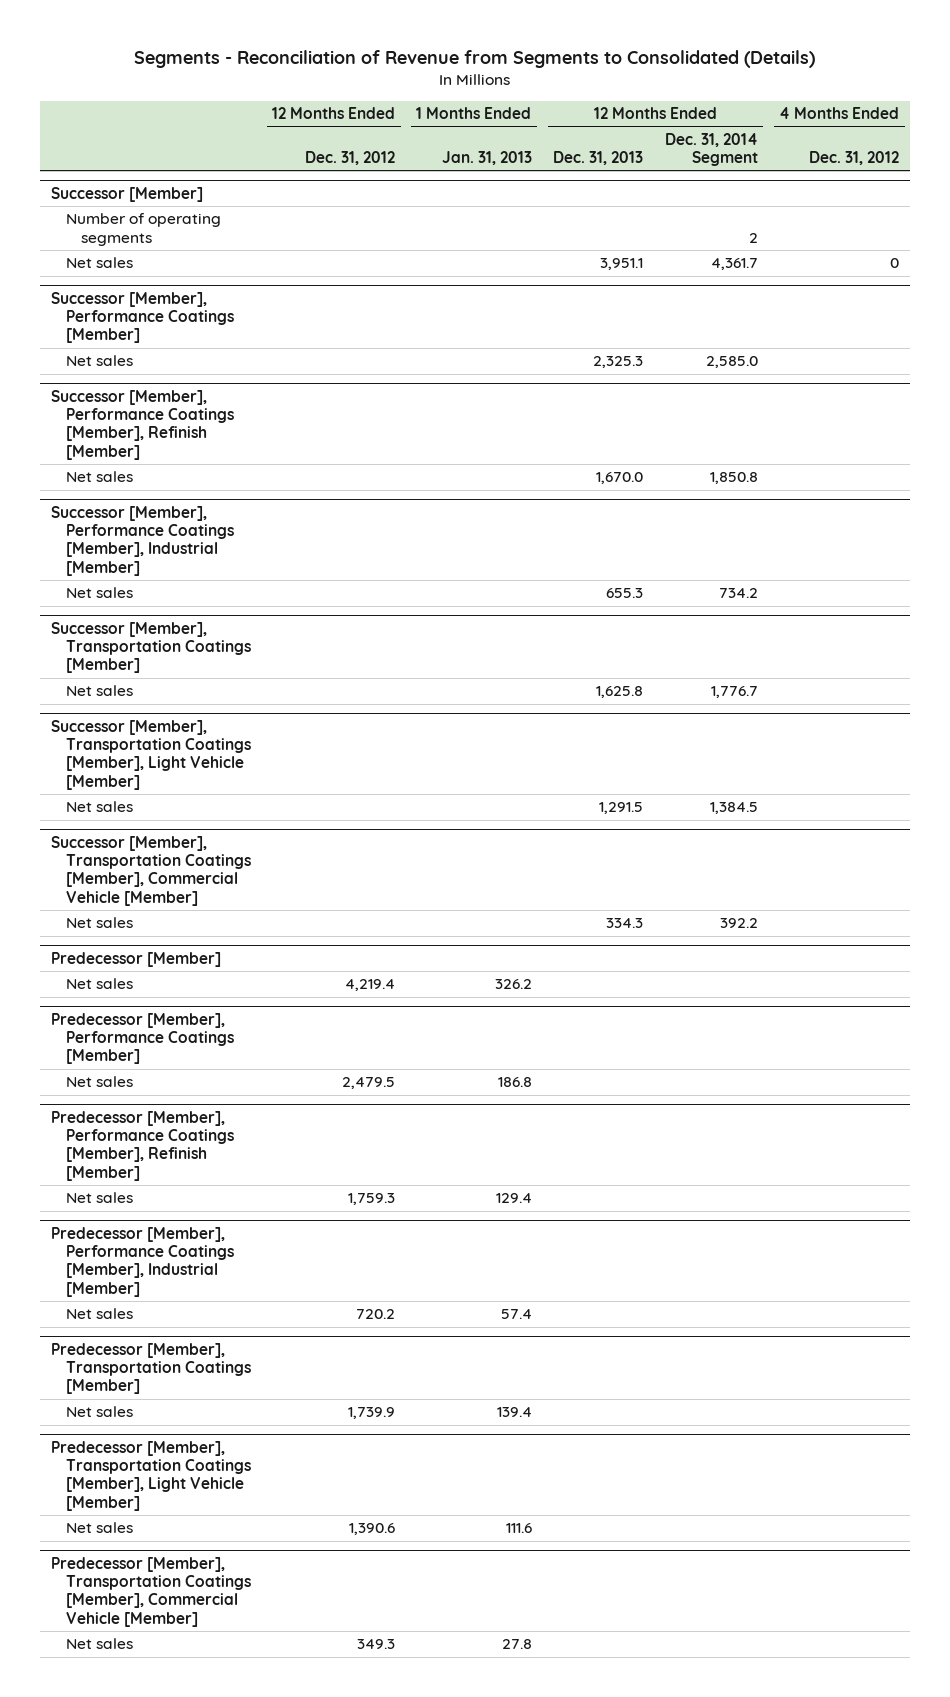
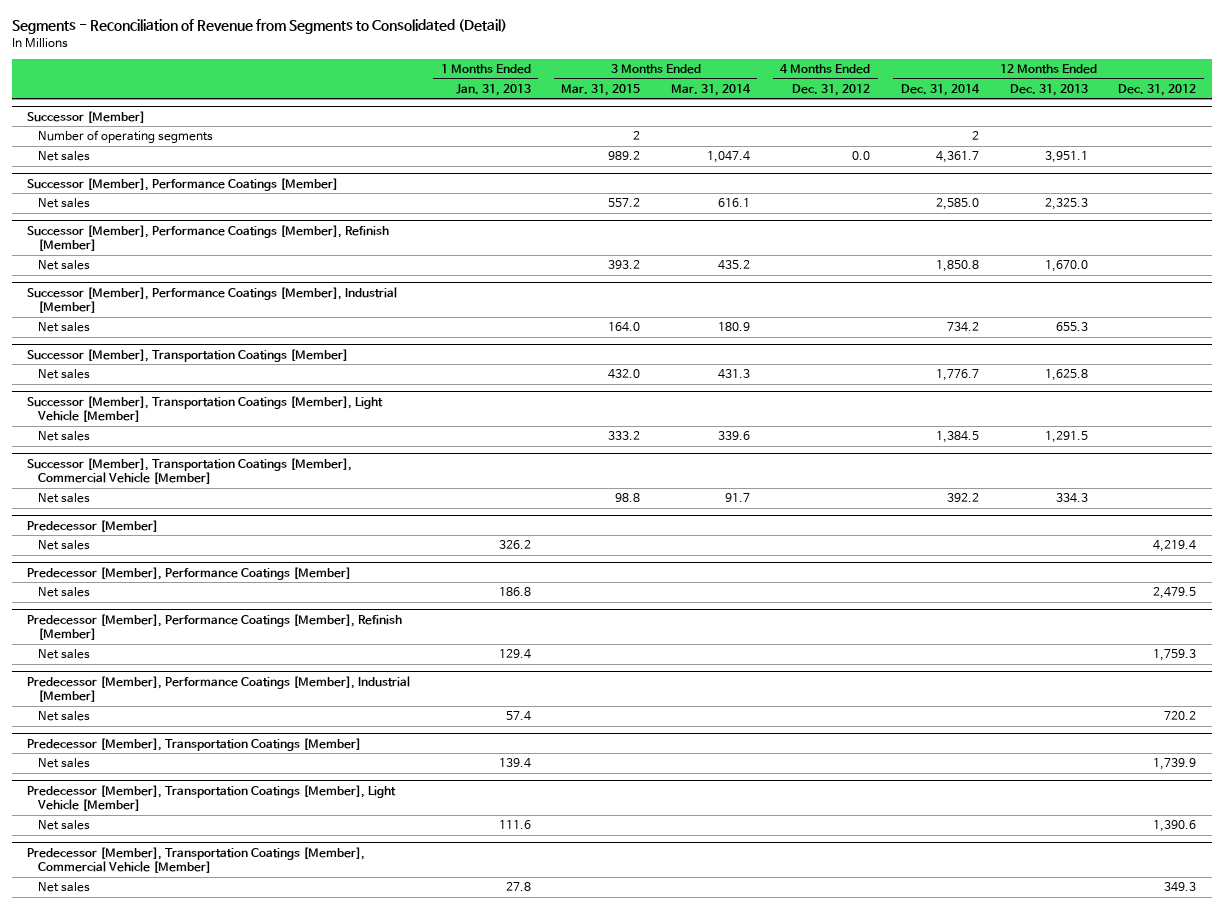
- Segments - Reconciliation of Revenue from Segments to Consolidated (Details)
+ Segments - Reconciliation of Revenue from Segments to Consolidated (Detail)
- | 12 Months Ended Dec. 31, 2012 | 1 Months Ended Jan. 31, 2013 | 12 Months Ended Dec. 31, 2013 | 12 Months Ended Dec. 31, 2014 Segment | 4 Months Ended Dec. 31, 2012
+ | 1 Months Ended Jan. 31, 2013 | 3 Months Ended Mar. 31, 2015 | 3 Months Ended Mar. 31, 2014 | 4 Months Ended Dec. 31, 2012 | 12 Months Ended Dec. 31, 2014 | 12 Months Ended Dec. 31, 2013 | 12 Months Ended Dec. 31, 2012
@ Successor [Member]
- Net sales | | | 3,951.1 | 4,361.7 | 0
+ Net sales | | 989.2 | 1,047.4 | 0.0 | 4,361.7 | 3,951.1 |

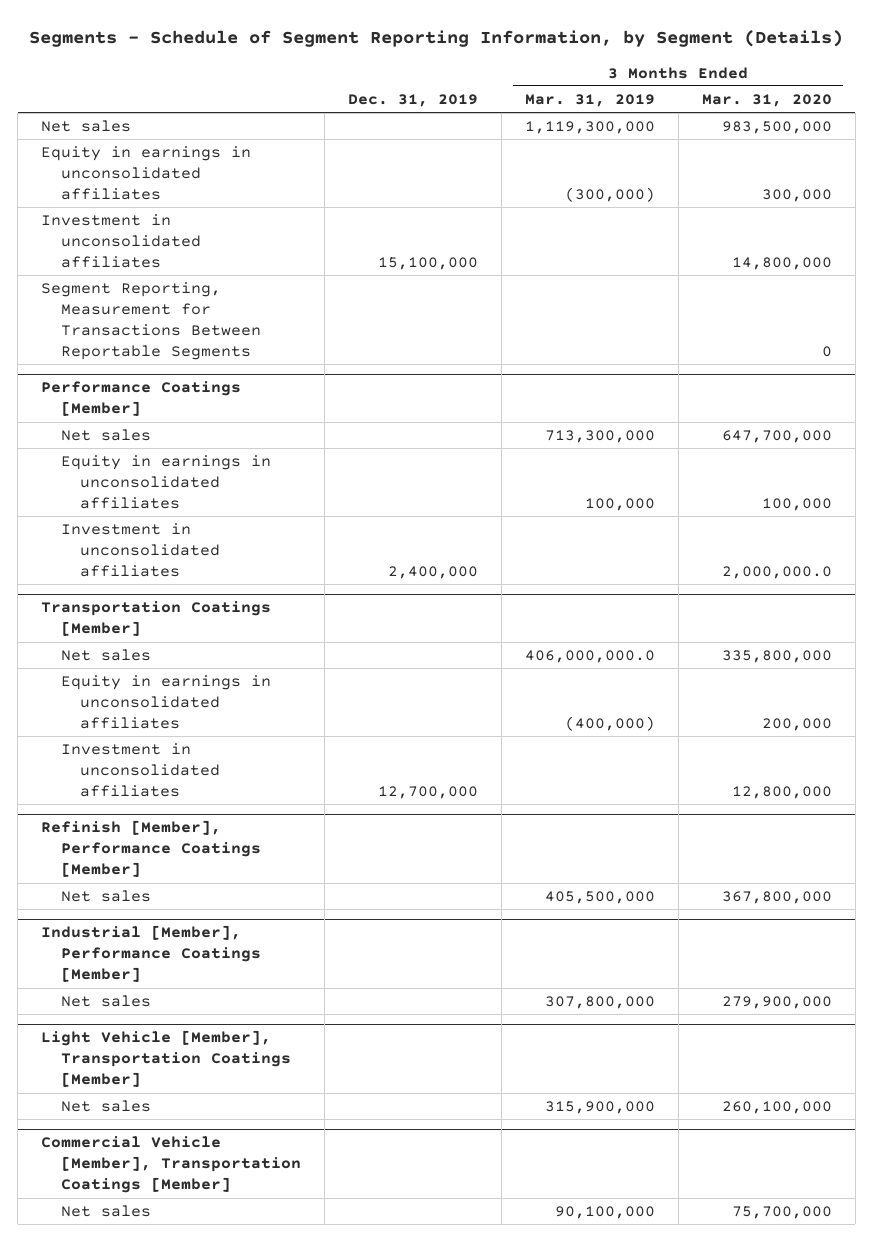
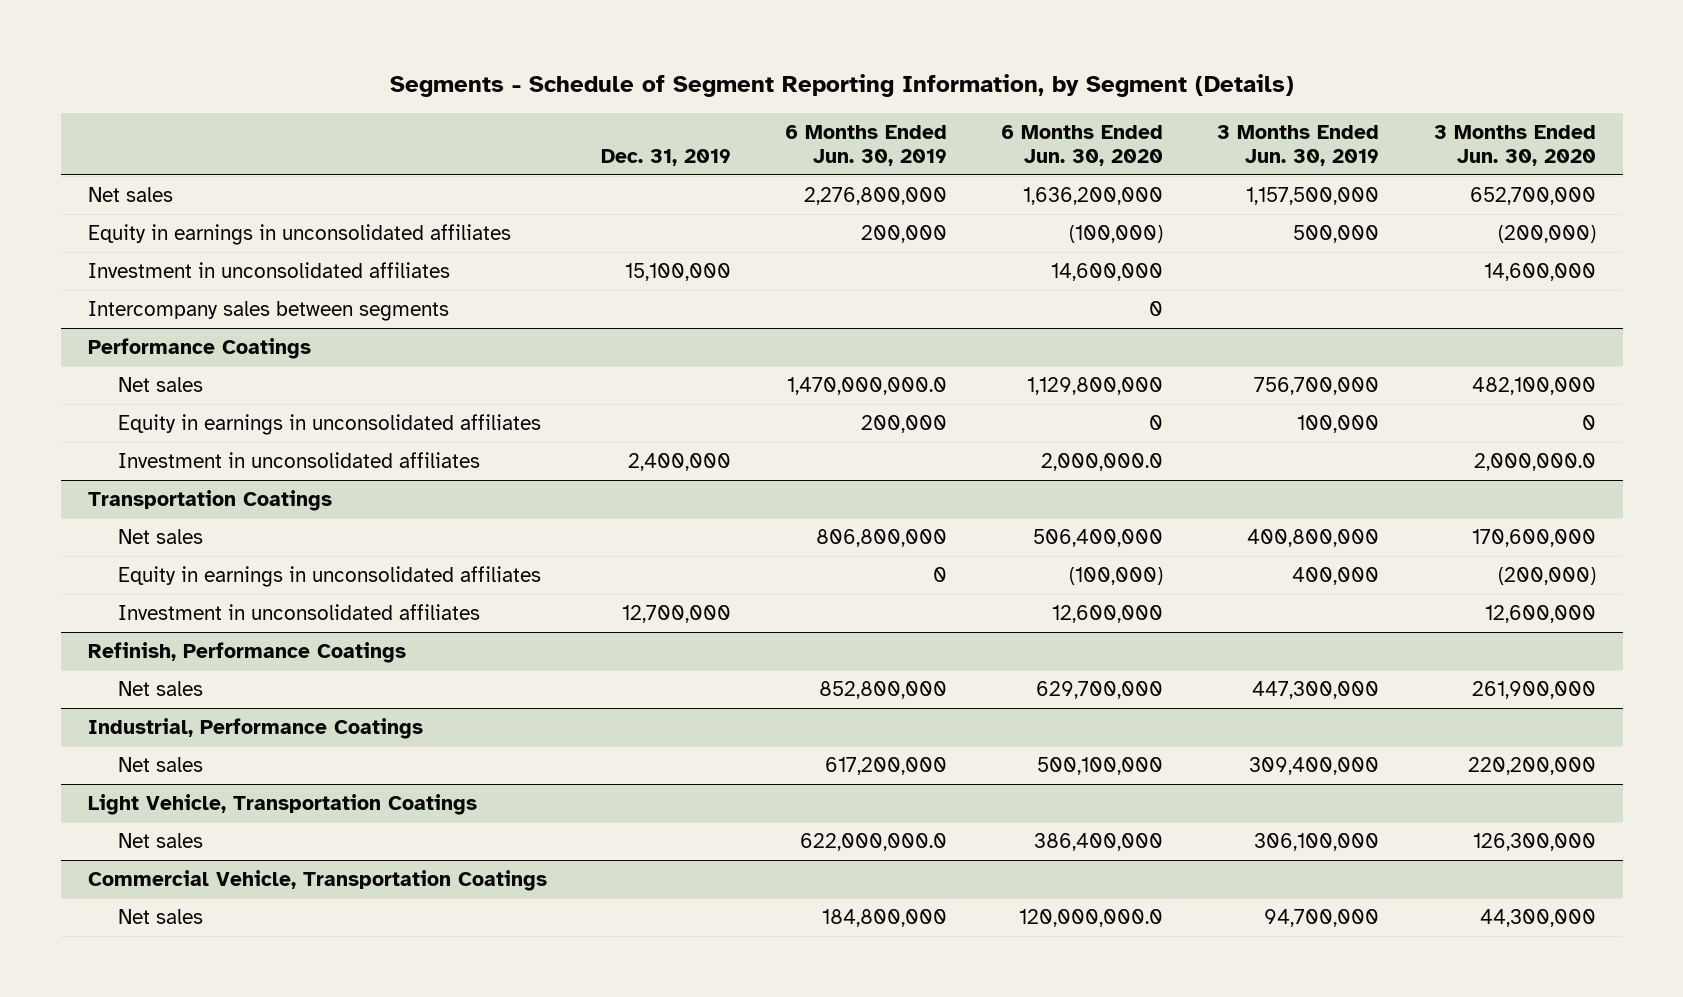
- | Dec. 31, 2019 | 3 Months Ended Mar. 31, 2019 | 3 Months Ended Mar. 31, 2020
+ | Dec. 31, 2019 | 6 Months Ended Jun. 30, 2019 | 6 Months Ended Jun. 30, 2020 | 3 Months Ended Jun. 30, 2019 | 3 Months Ended Jun. 30, 2020
- Segment Reporting, Measurement for Transactions Between Reportable Segments | | | 0
- Performance Coatings [Member]
+ Intercompany sales between segments | | | 0 | |
+ Performance Coatings
- Transportation Coatings [Member]
+ Transportation Coatings
- Refinish [Member], Performance Coatings [Member]
+ Refinish, Performance Coatings
- Industrial [Member], Performance Coatings [Member]
+ Industrial, Performance Coatings
- Light Vehicle [Member], Transportation Coatings [Member]
+ Light Vehicle, Transportation Coatings
- Commercial Vehicle [Member], Transportation Coatings [Member]
+ Commercial Vehicle, Transportation Coatings

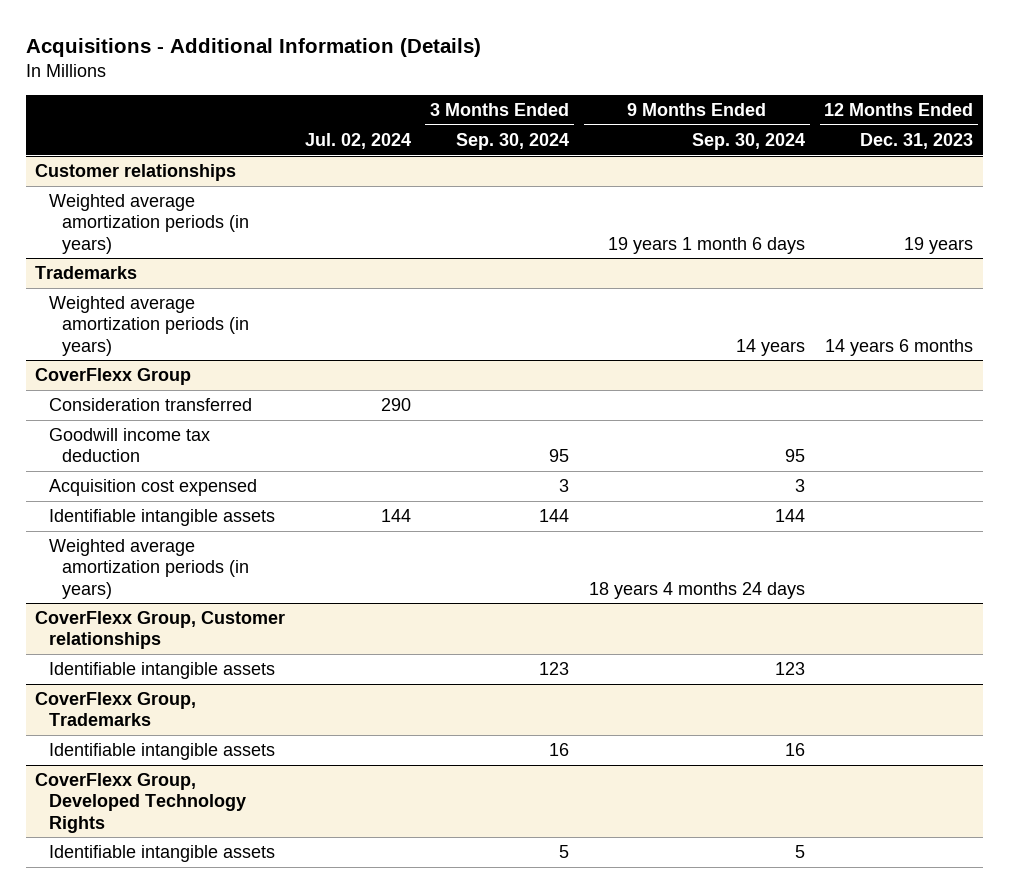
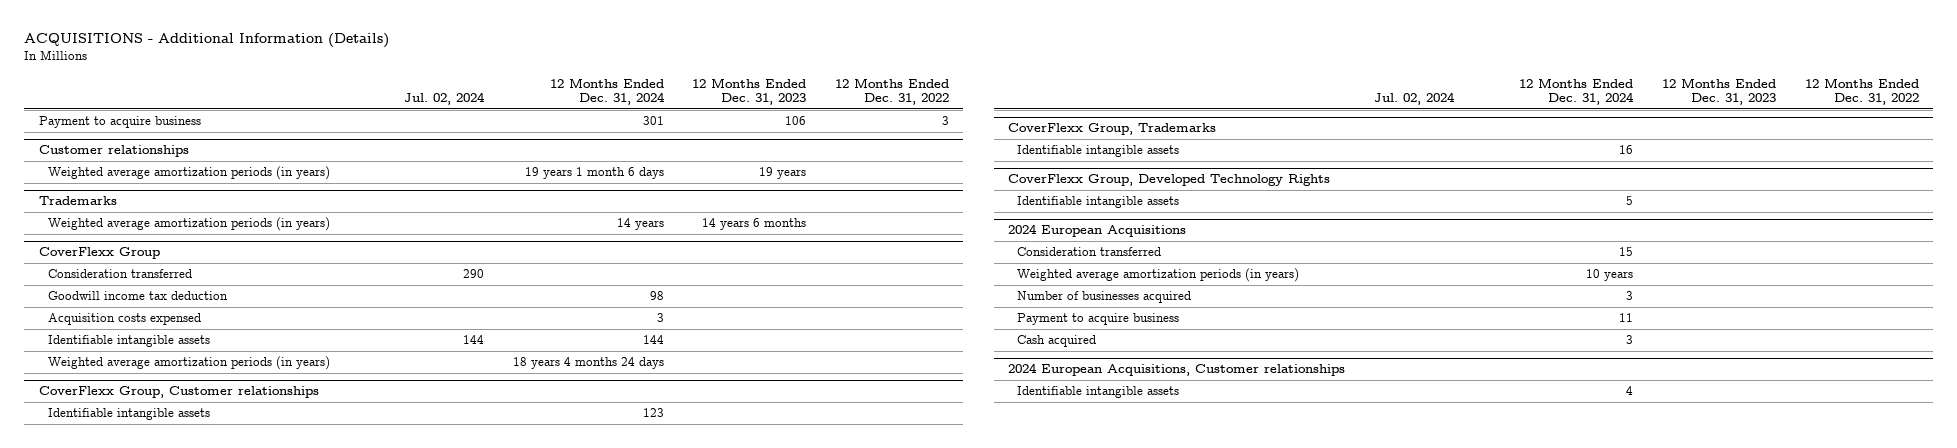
- Acquisitions - Additional Information (Details)
+ ACQUISITIONS - Additional Information (Details)
- | Jul. 02, 2024 | 3 Months Ended Sep. 30, 2024 | 9 Months Ended Sep. 30, 2024 | 12 Months Ended Dec. 31, 2023
+ | Jul. 02, 2024 | 12 Months Ended Dec. 31, 2024 | 12 Months Ended Dec. 31, 2023 | 12 Months Ended Dec. 31, 2022
+ Payment to acquire business | | 301 | 106 | 3
@ CoverFlexx Group
- Acquisition cost expensed | | 3 | 3 |
+ Acquisition costs expensed | | 3 | |
+ 2024 European Acquisitions
+ Consideration transferred | | 15 | |
+ Weighted average amortization periods (in years) | | 10 years | |
+ Number of businesses acquired | | 3 | |
+ Payment to acquire business | | 11 | |
+ Cash acquired | | 3 | |
+ 2024 European Acquisitions, Customer relationships
+ Identifiable intangible assets | | 4 | |

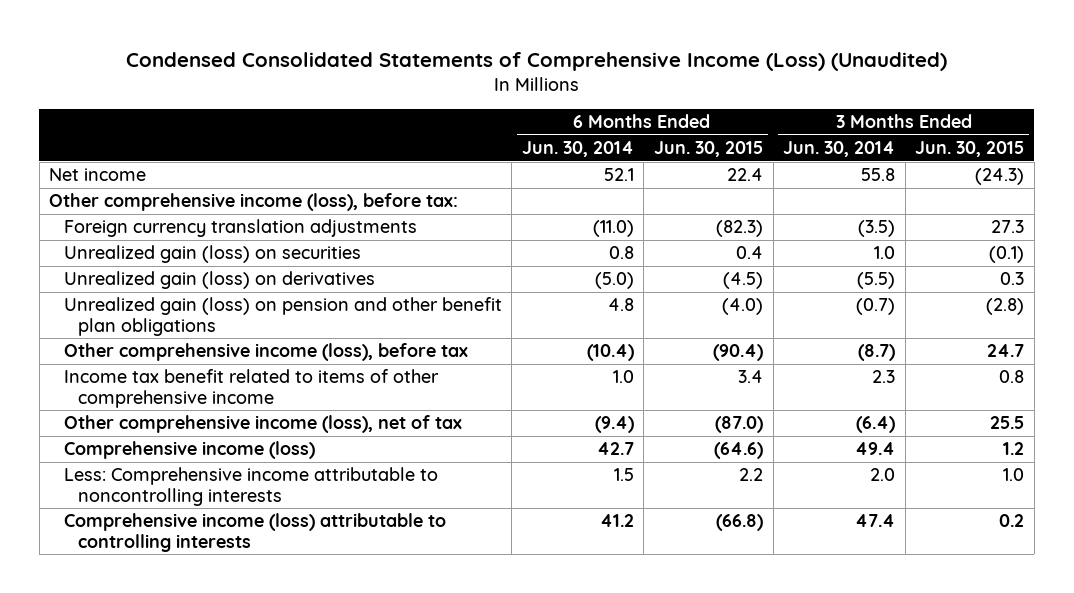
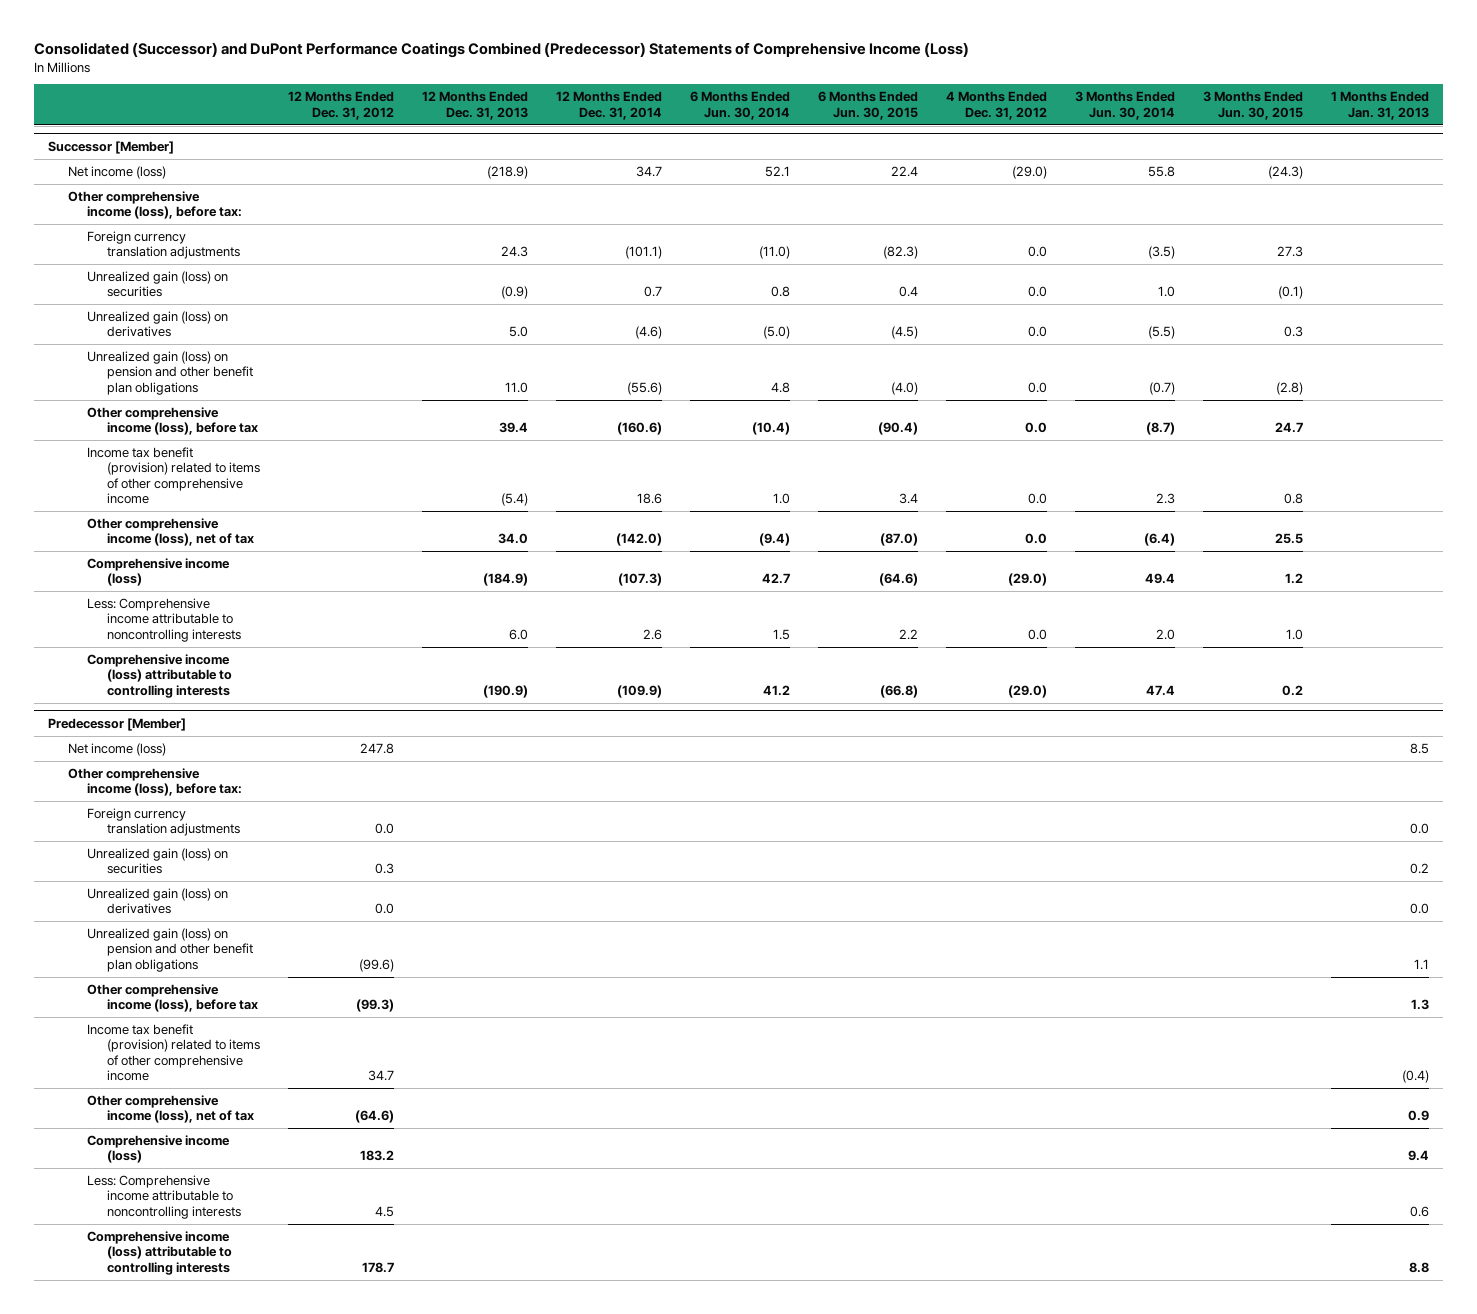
- Condensed Consolidated Statements of Comprehensive Income (Loss) (Unaudited)
+ Consolidated (Successor) and DuPont Performance Coatings Combined (Predecessor) Statements of Comprehensive Income (Loss)
- | 6 Months Ended Jun. 30, 2014 | 6 Months Ended Jun. 30, 2015 | 3 Months Ended Jun. 30, 2014 | 3 Months Ended Jun. 30, 2015
+ | 12 Months Ended Dec. 31, 2012 | 12 Months Ended Dec. 31, 2013 | 12 Months Ended Dec. 31, 2014 | 6 Months Ended Jun. 30, 2014 | 6 Months Ended Jun. 30, 2015 | 4 Months Ended Dec. 31, 2012 | 3 Months Ended Jun. 30, 2014 | 3 Months Ended Jun. 30, 2015 | 1 Months Ended Jan. 31, 2013
- Net income | 52.1 | 22.4 | 55.8 | (24.3)
+ Successor [Member]
+ Net income (loss) | | (218.9) | 34.7 | 52.1 | 22.4 | (29.0) | 55.8 | (24.3) |
- Income tax benefit related to items of other comprehensive income | 1.0 | 3.4 | 2.3 | 0.8
+ Income tax benefit (provision) related to items of other comprehensive income | | (5.4) | 18.6 | 1.0 | 3.4 | 0.0 | 2.3 | 0.8 |
+ Predecessor [Member]
+ Net income (loss) | 247.8 | | | | | | | | 8.5
+ Other comprehensive income (loss), before tax:
+ Foreign currency translation adjustments | 0.0 | | | | | | | | 0.0
+ Unrealized gain (loss) on securities | 0.3 | | | | | | | | 0.2
+ Unrealized gain (loss) on derivatives | 0.0 | | | | | | | | 0.0
+ Unrealized gain (loss) on pension and other benefit plan obligations | (99.6) | | | | | | | | 1.1
+ Other comprehensive income (loss), before tax | (99.3) | | | | | | | | 1.3
+ Income tax benefit (provision) related to items of other comprehensive income | 34.7 | | | | | | | | (0.4)
+ Other comprehensive income (loss), net of tax | (64.6) | | | | | | | | 0.9
+ Comprehensive income (loss) | 183.2 | | | | | | | | 9.4
+ Less: Comprehensive income attributable to noncontrolling interests | 4.5 | | | | | | | | 0.6
+ Comprehensive income (loss) attributable to controlling interests | 178.7 | | | | | | | | 8.8

